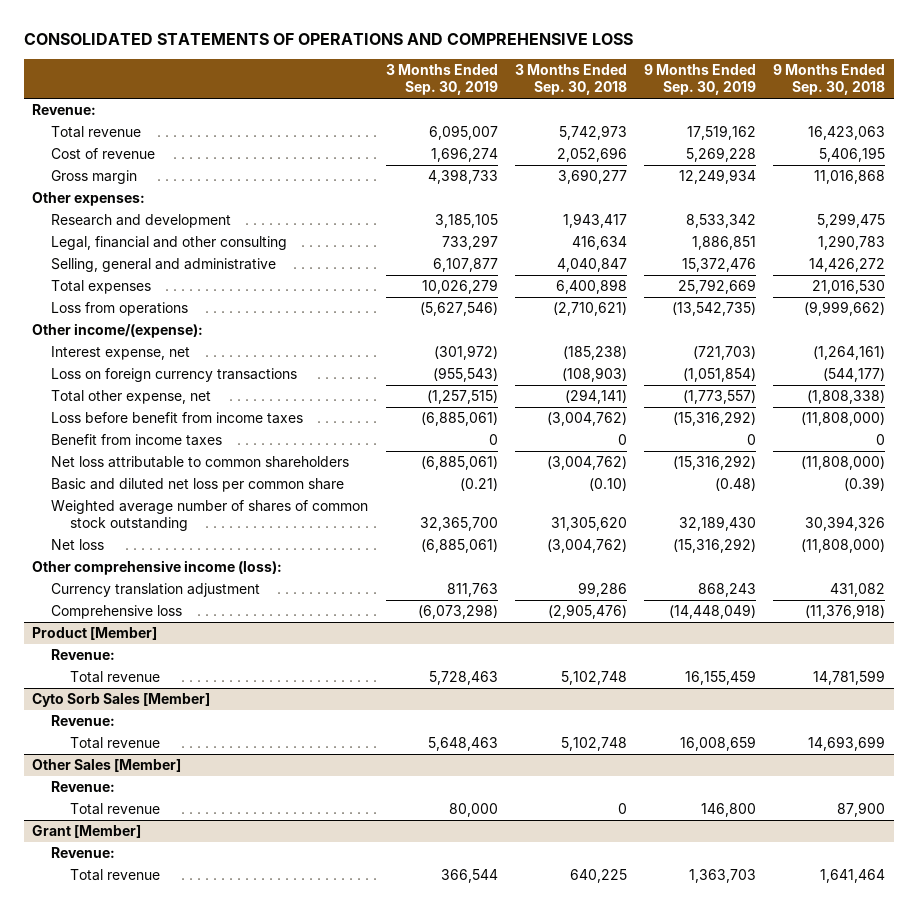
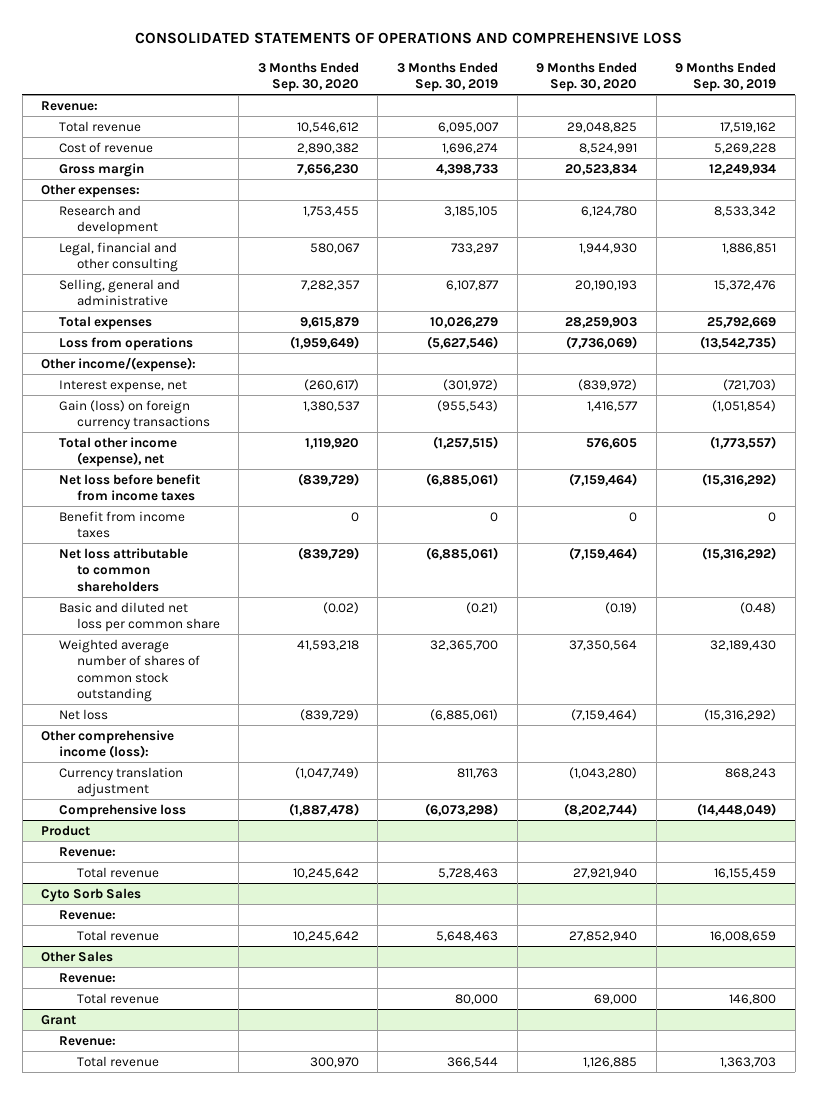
- | 3 Months Ended Sep. 30, 2019 | 3 Months Ended Sep. 30, 2018 | 9 Months Ended Sep. 30, 2019 | 9 Months Ended Sep. 30, 2018
+ | 3 Months Ended Sep. 30, 2020 | 3 Months Ended Sep. 30, 2019 | 9 Months Ended Sep. 30, 2020 | 9 Months Ended Sep. 30, 2019
- Loss on foreign currency transactions | (955,543) | (108,903) | (1,051,854) | (544,177)
- Total other expense, net | (1,257,515) | (294,141) | (1,773,557) | (1,808,338)
- Loss before benefit from income taxes | (6,885,061) | (3,004,762) | (15,316,292) | (11,808,000)
+ Gain (loss) on foreign currency transactions | 1,380,537 | (955,543) | 1,416,577 | (1,051,854)
+ Total other income (expense), net | 1,119,920 | (1,257,515) | 576,605 | (1,773,557)
+ Net loss before benefit from income taxes | (839,729) | (6,885,061) | (7,159,464) | (15,316,292)
- Product [Member]
+ Product
- Cyto Sorb Sales [Member]
+ Cyto Sorb Sales
- Other Sales [Member]
+ Other Sales
- Grant [Member]
+ Grant

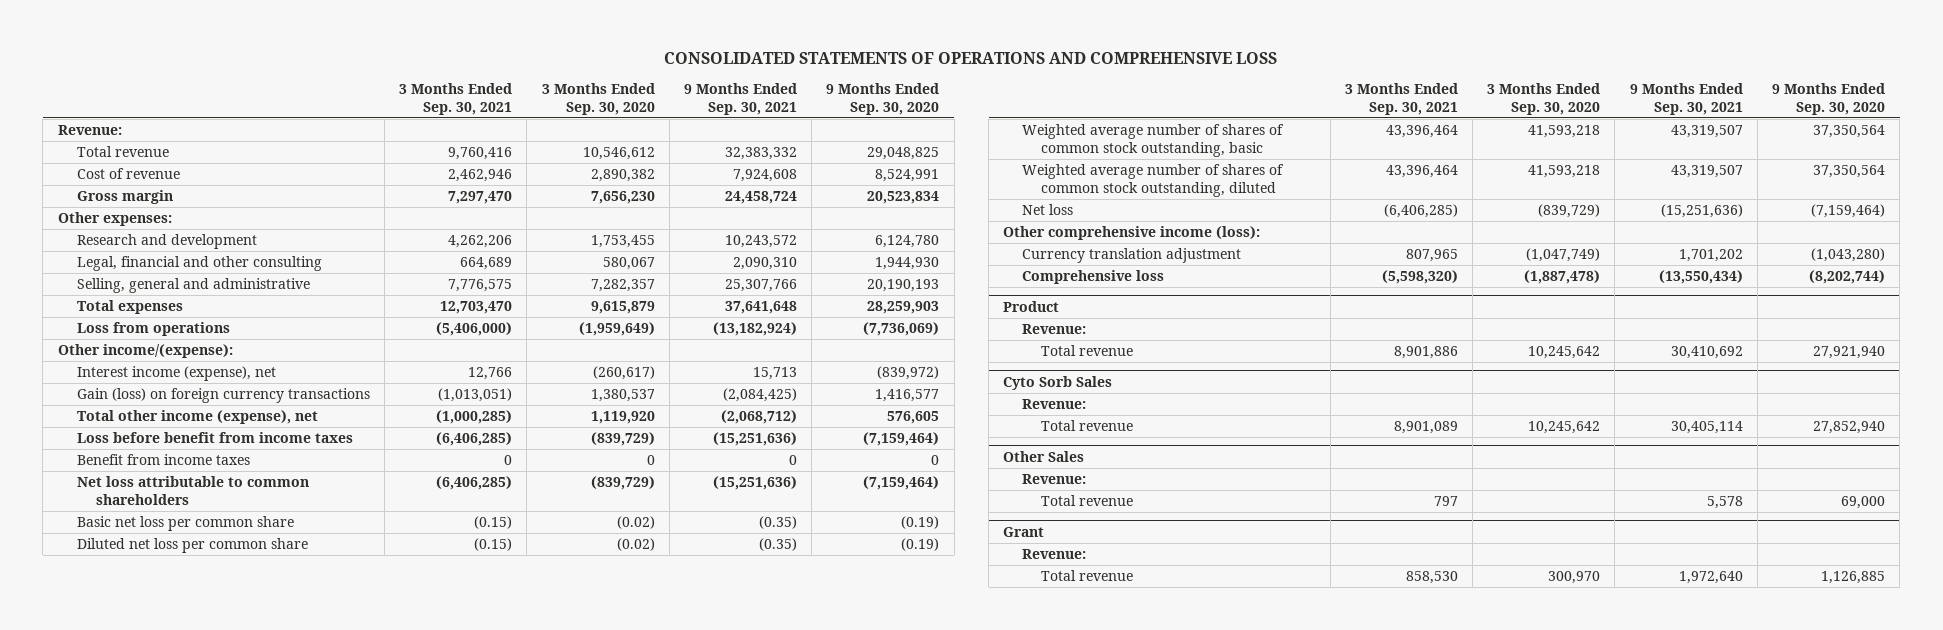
- | 3 Months Ended Sep. 30, 2020 | 3 Months Ended Sep. 30, 2019 | 9 Months Ended Sep. 30, 2020 | 9 Months Ended Sep. 30, 2019
+ | 3 Months Ended Sep. 30, 2021 | 3 Months Ended Sep. 30, 2020 | 9 Months Ended Sep. 30, 2021 | 9 Months Ended Sep. 30, 2020
- Interest expense, net | (260,617) | (301,972) | (839,972) | (721,703)
+ Interest income (expense), net | 12,766 | (260,617) | 15,713 | (839,972)
- Net loss before benefit from income taxes | (839,729) | (6,885,061) | (7,159,464) | (15,316,292)
+ Loss before benefit from income taxes | (6,406,285) | (839,729) | (15,251,636) | (7,159,464)
- Basic and diluted net loss per common share | (0.02) | (0.21) | (0.19) | (0.48)
- Weighted average number of shares of common stock outstanding | 41,593,218 | 32,365,700 | 37,350,564 | 32,189,430
+ Basic net loss per common share | (0.15) | (0.02) | (0.35) | (0.19)
+ Diluted net loss per common share | (0.15) | (0.02) | (0.35) | (0.19)
+ Weighted average number of shares of common stock outstanding, basic | 43,396,464 | 41,593,218 | 43,319,507 | 37,350,564
+ Weighted average number of shares of common stock outstanding, diluted | 43,396,464 | 41,593,218 | 43,319,507 | 37,350,564

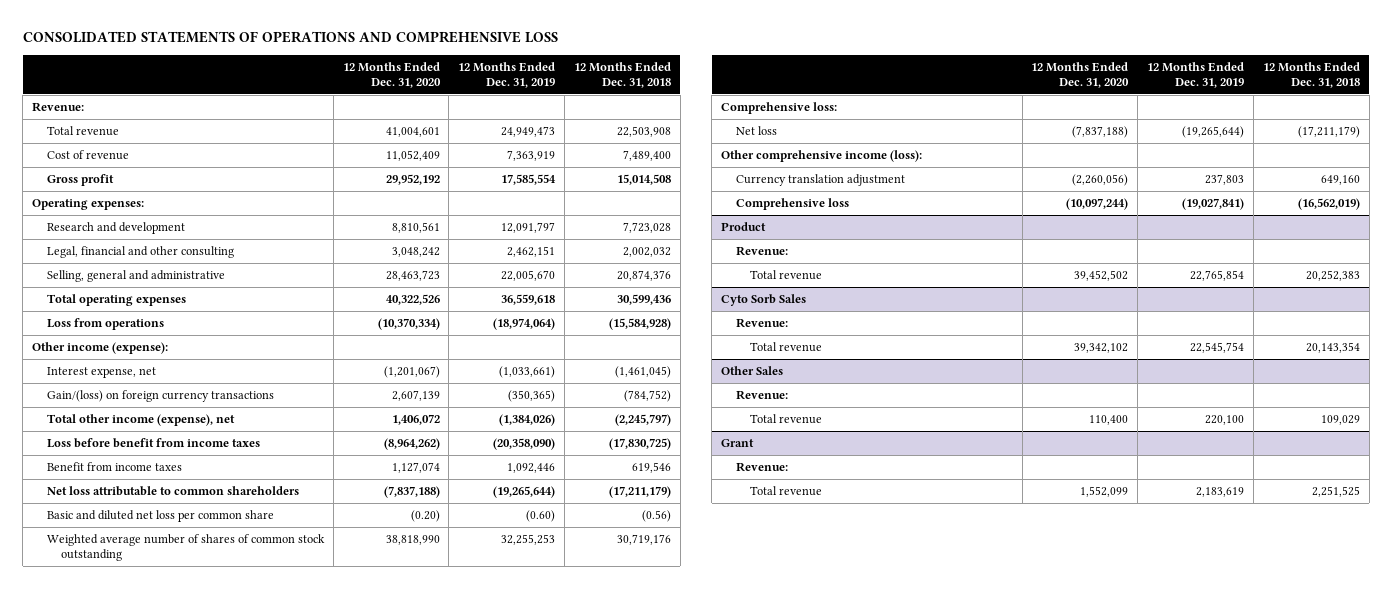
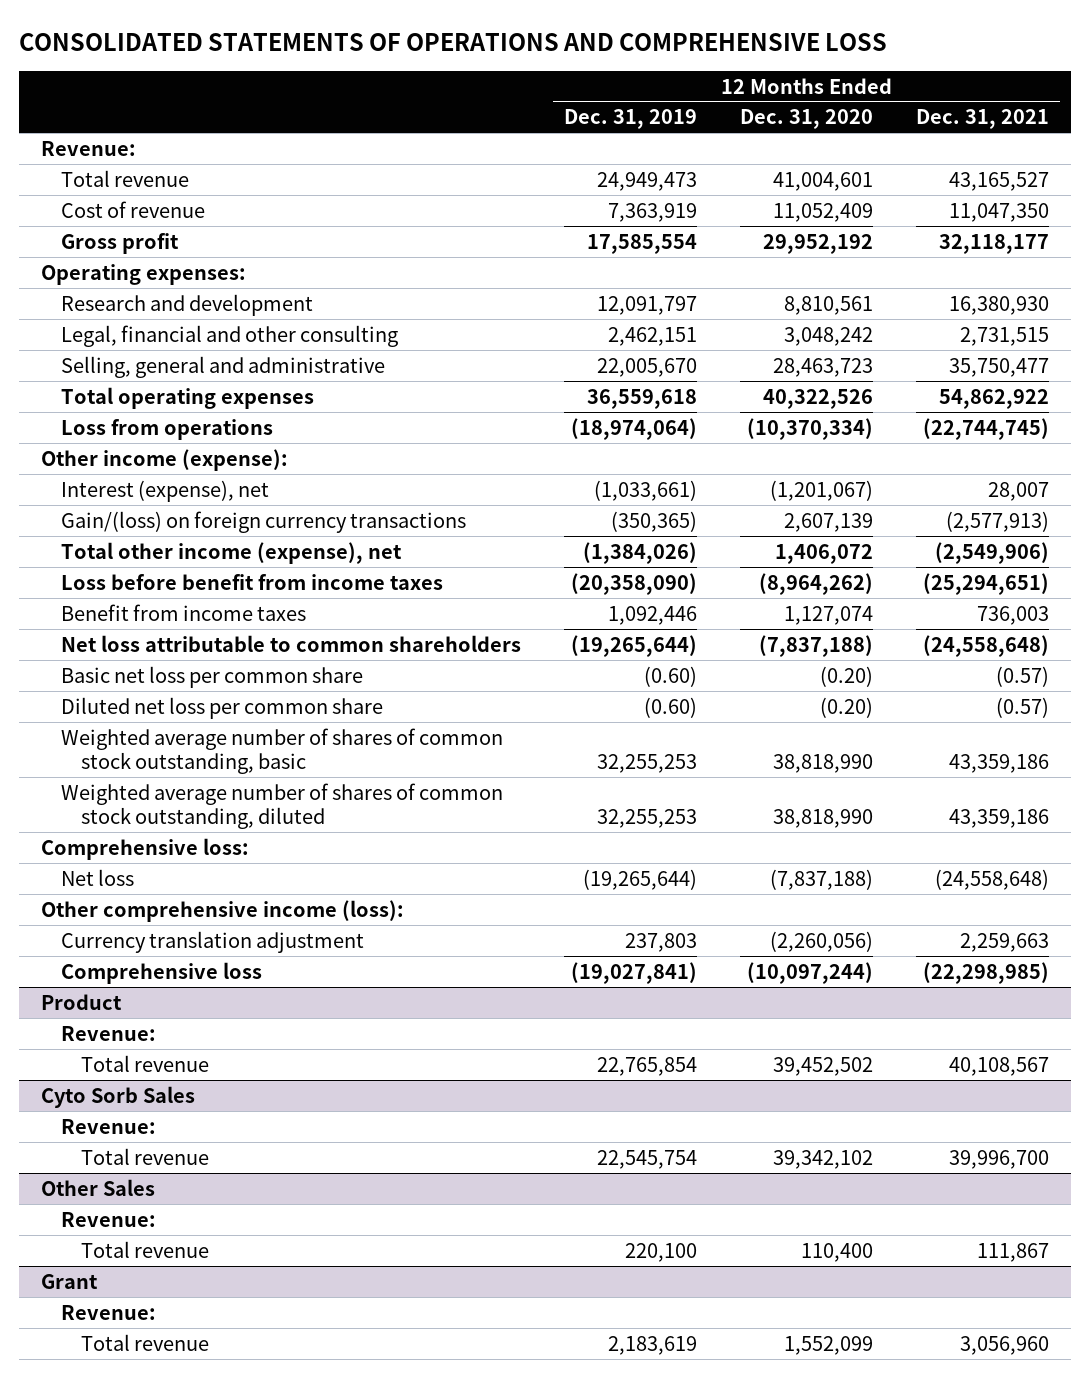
- | 12 Months Ended Dec. 31, 2020 | 12 Months Ended Dec. 31, 2019 | 12 Months Ended Dec. 31, 2018
+ | 12 Months Ended Dec. 31, 2019 | 12 Months Ended Dec. 31, 2020 | 12 Months Ended Dec. 31, 2021
- Interest expense, net | (1,201,067) | (1,033,661) | (1,461,045)
+ Interest (expense), net | (1,033,661) | (1,201,067) | 28,007
- Basic and diluted net loss per common share | (0.20) | (0.60) | (0.56)
- Weighted average number of shares of common stock outstanding | 38,818,990 | 32,255,253 | 30,719,176
+ Basic net loss per common share | (0.60) | (0.20) | (0.57)
+ Diluted net loss per common share | (0.60) | (0.20) | (0.57)
+ Weighted average number of shares of common stock outstanding, basic | 32,255,253 | 38,818,990 | 43,359,186
+ Weighted average number of shares of common stock outstanding, diluted | 32,255,253 | 38,818,990 | 43,359,186

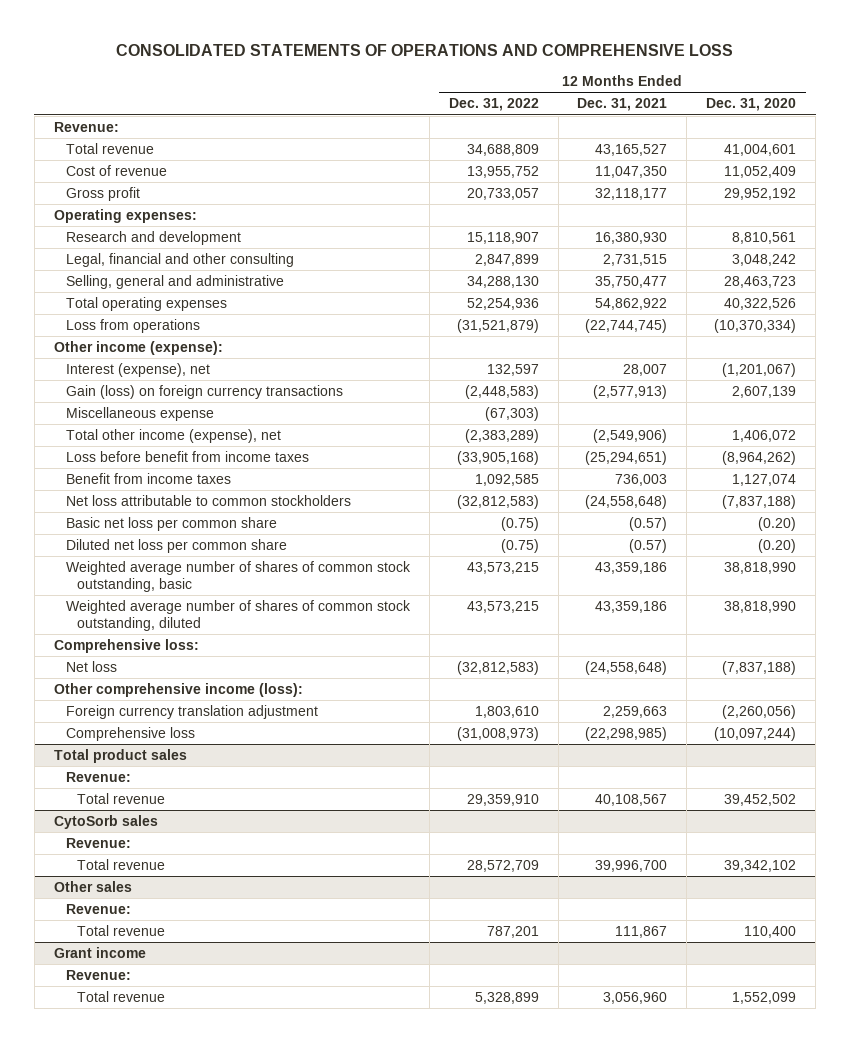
- | 12 Months Ended Dec. 31, 2019 | 12 Months Ended Dec. 31, 2020 | 12 Months Ended Dec. 31, 2021
+ | 12 Months Ended Dec. 31, 2022 | 12 Months Ended Dec. 31, 2021 | 12 Months Ended Dec. 31, 2020
- Gain/(loss) on foreign currency transactions | (350,365) | 2,607,139 | (2,577,913)
+ Gain (loss) on foreign currency transactions | (2,448,583) | (2,577,913) | 2,607,139
+ Miscellaneous expense | (67,303) | |
- Net loss attributable to common shareholders | (19,265,644) | (7,837,188) | (24,558,648)
+ Net loss attributable to common stockholders | (32,812,583) | (24,558,648) | (7,837,188)
- Currency translation adjustment | 237,803 | (2,260,056) | 2,259,663
+ Foreign currency translation adjustment | 1,803,610 | 2,259,663 | (2,260,056)
- Product
+ Total product sales
- Cyto Sorb Sales
+ CytoSorb sales
- Other Sales
+ Other sales
- Grant
+ Grant income

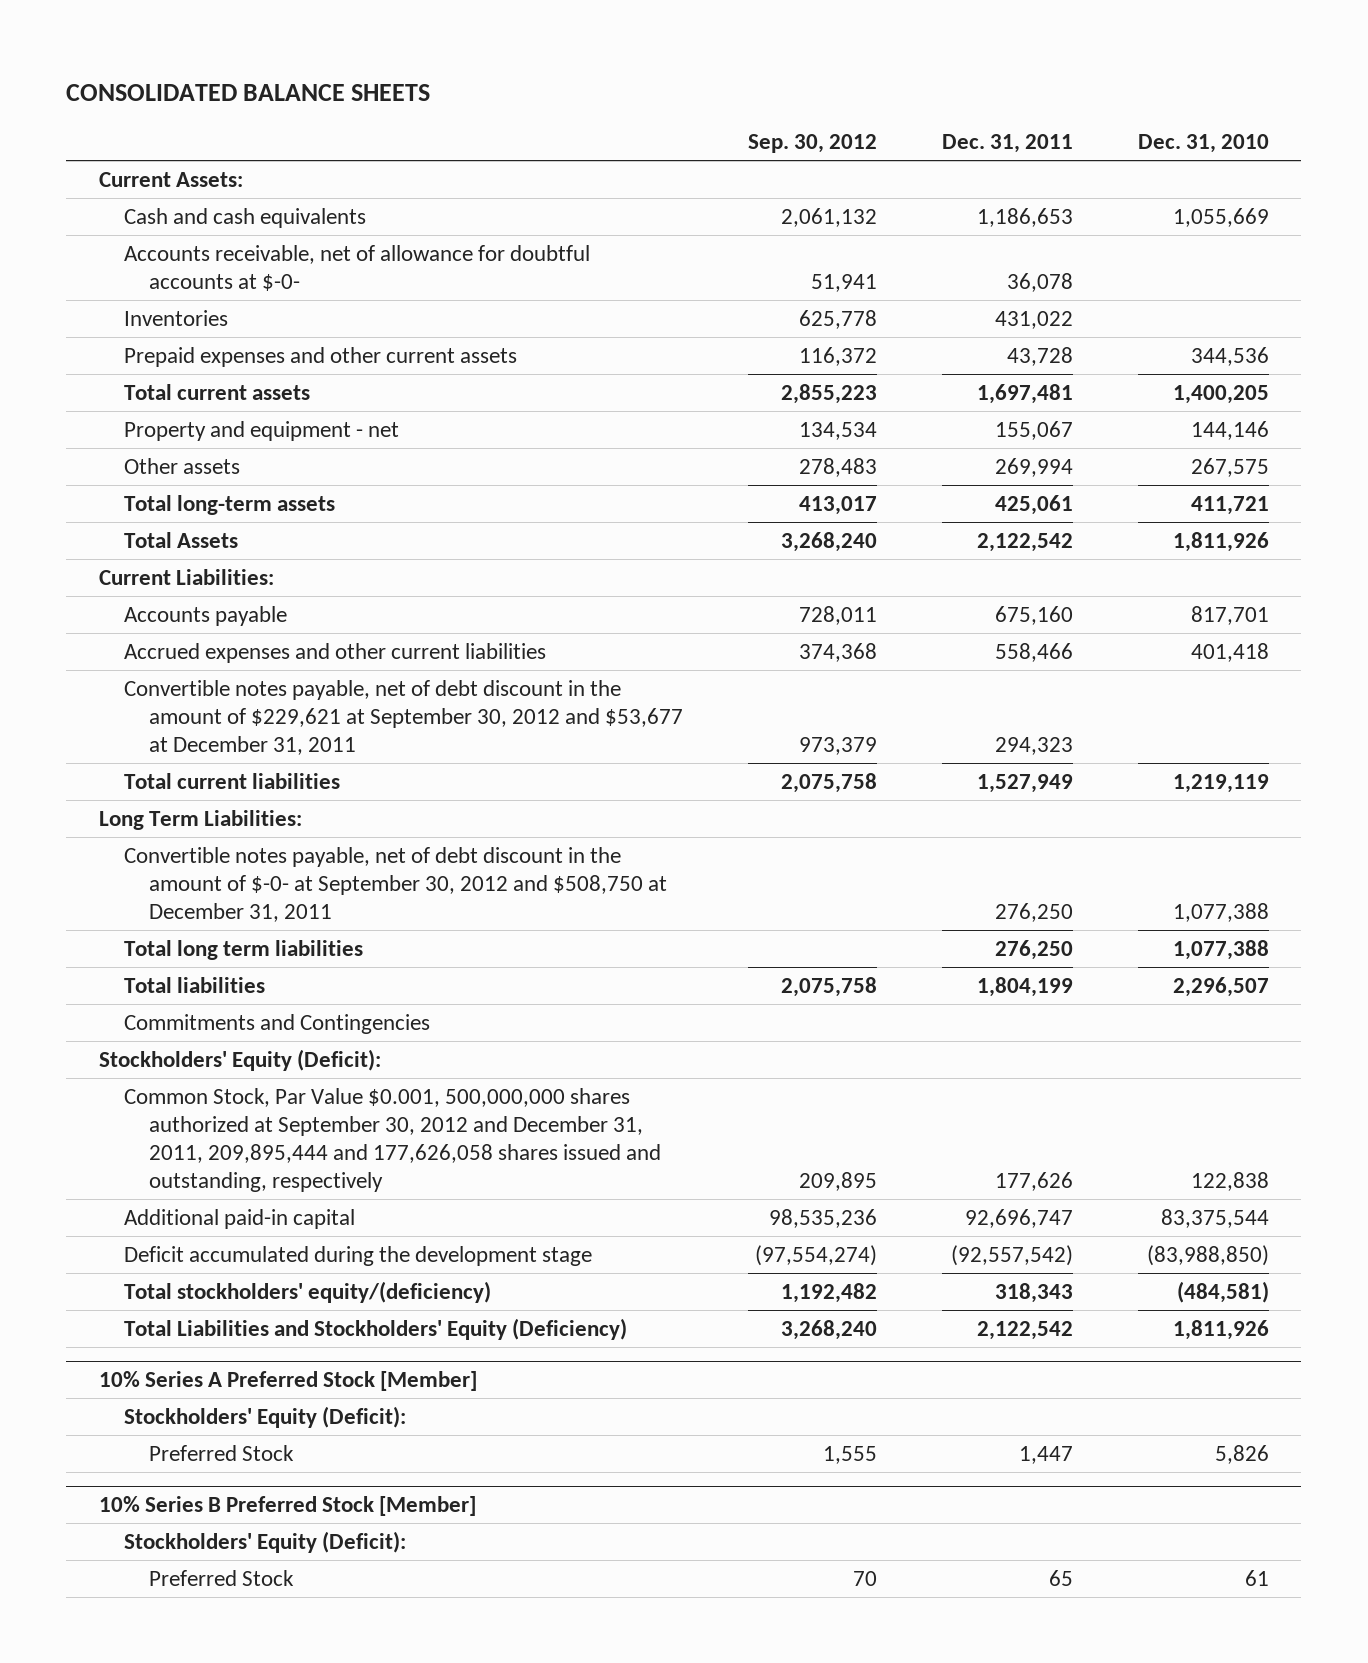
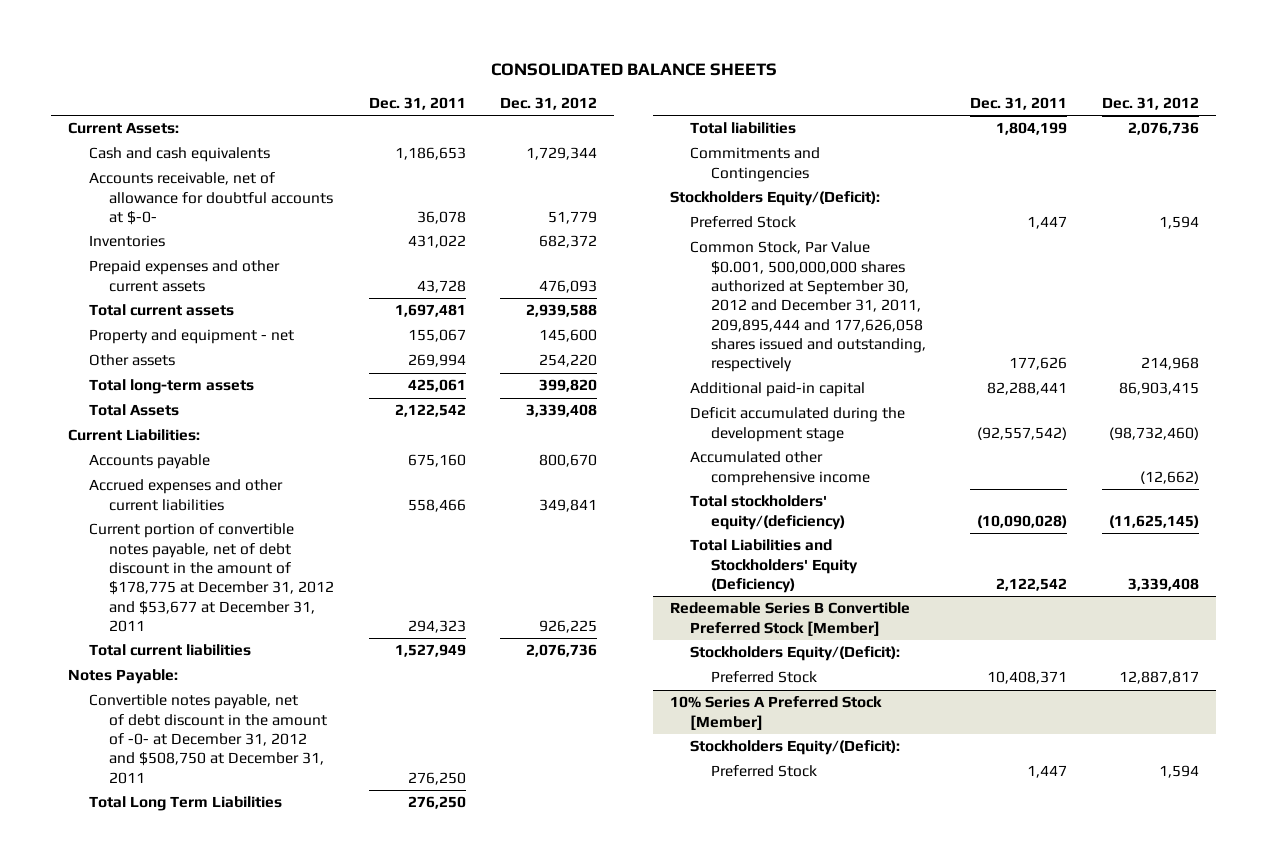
- | Sep. 30, 2012 | Dec. 31, 2011 | Dec. 31, 2010
+ | Dec. 31, 2011 | Dec. 31, 2012
- Convertible notes payable, net of debt discount in the amount of $229,621 at September 30, 2012 and $53,677 at December 31, 2011 | 973,379 | 294,323 |
+ Current portion of convertible notes payable, net of debt discount in the amount of $178,775 at December 31, 2012 and $53,677 at December 31, 2011 | 294,323 | 926,225
- Long Term Liabilities:
- Convertible notes payable, net of debt discount in the amount of $-0- at September 30, 2012 and $508,750 at December 31, 2011 | | 276,250 | 1,077,388
- Total long term liabilities | | 276,250 | 1,077,388
+ Notes Payable:
+ Convertible notes payable, net of debt discount in the amount of -0- at December 31, 2012 and $508,750 at December 31, 2011 | 276,250 |
+ Total Long Term Liabilities | 276,250 |
- Stockholders' Equity (Deficit):
+ Stockholders Equity/(Deficit):
+ Preferred Stock | 1,447 | 1,594
- Additional paid-in capital | 98,535,236 | 92,696,747 | 83,375,544
+ Additional paid-in capital | 82,288,441 | 86,903,415
- Total stockholders' equity/(deficiency) | 1,192,482 | 318,343 | (484,581)
+ Accumulated other comprehensive income | | (12,662)
+ Total stockholders' equity/(deficiency) | (10,090,028) | (11,625,145)
+ Redeemable Series B Convertible Preferred Stock [Member]
+ Stockholders Equity/(Deficit):
+ Preferred Stock | 10,408,371 | 12,887,817
@ 10% Series A Preferred Stock [Member]
- Stockholders' Equity (Deficit):
+ Stockholders Equity/(Deficit):
- 10% Series B Preferred Stock [Member]
- Stockholders' Equity (Deficit):
- Preferred Stock | 70 | 65 | 61

